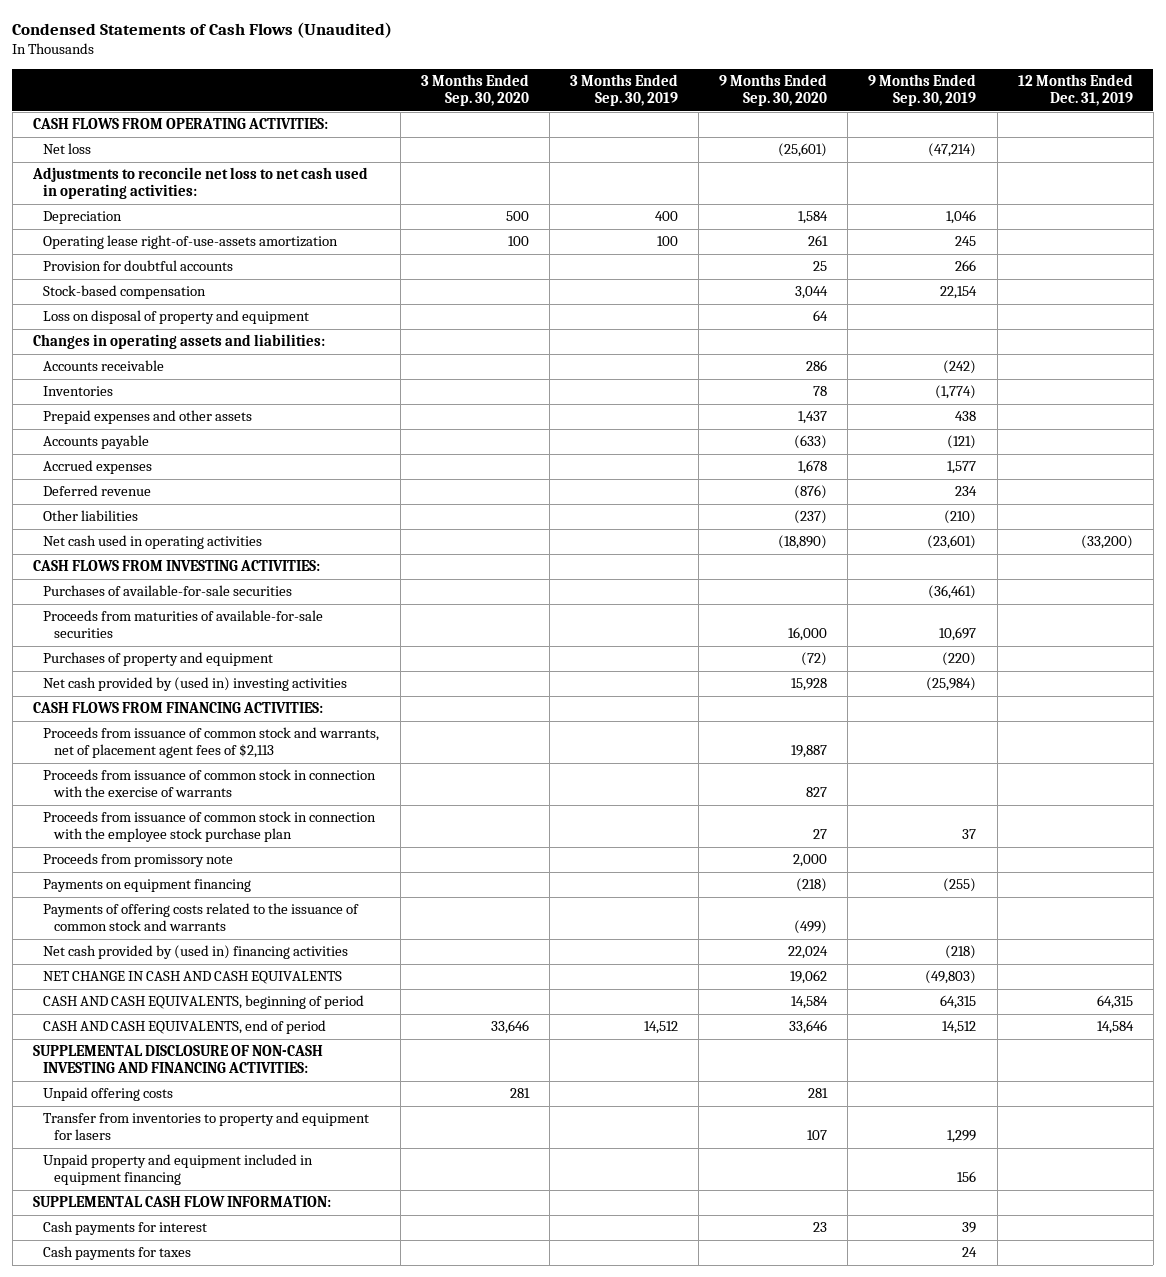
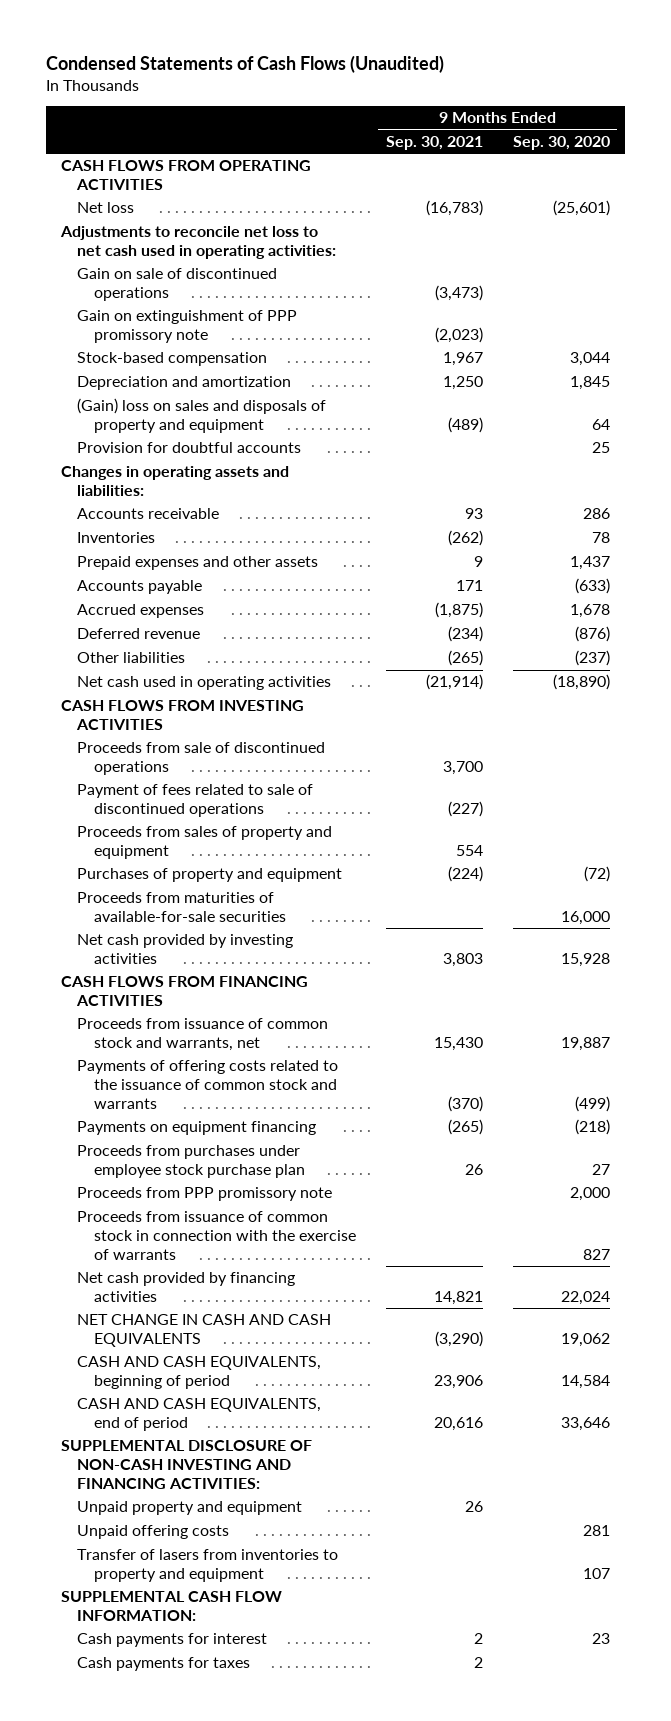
- | 3 Months Ended Sep. 30, 2020 | 3 Months Ended Sep. 30, 2019 | 9 Months Ended Sep. 30, 2020 | 9 Months Ended Sep. 30, 2019 | 12 Months Ended Dec. 31, 2019
+ | 9 Months Ended Sep. 30, 2021 | 9 Months Ended Sep. 30, 2020
- CASH FLOWS FROM OPERATING ACTIVITIES:
+ CASH FLOWS FROM OPERATING ACTIVITIES
- Depreciation | 500 | 400 | 1,584 | 1,046 |
- Operating lease right-of-use-assets amortization | 100 | 100 | 261 | 245 |
+ Gain on sale of discontinued operations | (3,473) |
+ Gain on extinguishment of PPP promissory note | (2,023) |
- Loss on disposal of property and equipment | | | 64 | |
+ Depreciation and amortization | 1,250 | 1,845
+ (Gain) loss on sales and disposals of property and equipment | (489) | 64
moved down: Provision for doubtful accounts | | 25
- CASH FLOWS FROM INVESTING ACTIVITIES:
- Purchases of available-for-sale securities | | | | (36,461) |
+ CASH FLOWS FROM INVESTING ACTIVITIES
+ Proceeds from sale of discontinued operations | 3,700 |
+ Payment of fees related to sale of discontinued operations | (227) |
+ Proceeds from sales of property and equipment | 554 |
- Net cash provided by (used in) investing activities | | | 15,928 | (25,984) |
- CASH FLOWS FROM FINANCING ACTIVITIES:
- Proceeds from issuance of common stock and warrants, net of placement agent fees of $2,113 | | | 19,887 | |
- Proceeds from issuance of common stock in connection with the employee stock purchase plan | | | 27 | 37 |
- Proceeds from promissory note | | | 2,000 | |
moved down: Proceeds from maturities of available-for-sale securities | | 16,000
+ Net cash provided by investing activities | 3,803 | 15,928
+ CASH FLOWS FROM FINANCING ACTIVITIES
+ Proceeds from issuance of common stock and warrants, net | 15,430 | 19,887
- Net cash provided by (used in) financing activities | | | 22,024 | (218) |
moved down: Payments on equipment financing | (265) | (218)
+ Proceeds from purchases under employee stock purchase plan | 26 | 27
+ Proceeds from PPP promissory note | | 2,000
moved down: Proceeds from issuance of common stock in connection with the exercise of warrants | | 827
+ Net cash provided by financing activities | 14,821 | 22,024
+ Unpaid property and equipment | 26 |
- Transfer from inventories to property and equipment for lasers | | | 107 | 1,299 |
- Unpaid property and equipment included in equipment financing | | | | 156 |
+ Transfer of lasers from inventories to property and equipment | | 107

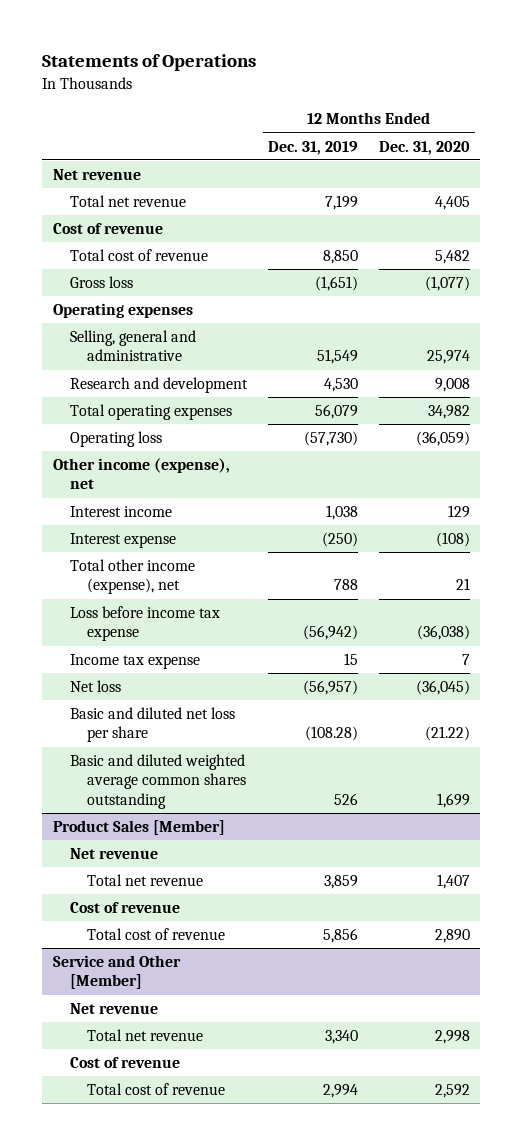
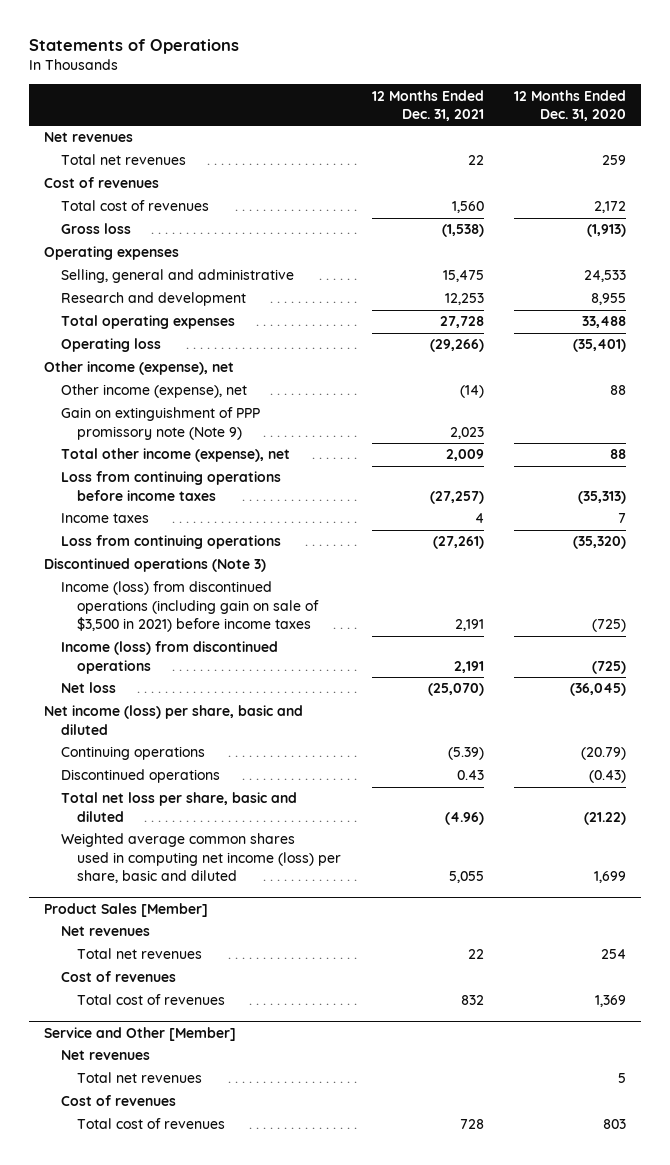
- | 12 Months Ended Dec. 31, 2019 | 12 Months Ended Dec. 31, 2020
+ | 12 Months Ended Dec. 31, 2021 | 12 Months Ended Dec. 31, 2020
- Net revenue
- Total net revenue | 7,199 | 4,405
- Cost of revenue
- Total cost of revenue | 8,850 | 5,482
- Gross loss | (1,651) | (1,077)
+ Net revenues
+ Total net revenues | 22 | 259
+ Cost of revenues
+ Total cost of revenues | 1,560 | 2,172
+ Gross loss | (1,538) | (1,913)
- Selling, general and administrative | 51,549 | 25,974
- Research and development | 4,530 | 9,008
- Total operating expenses | 56,079 | 34,982
- Operating loss | (57,730) | (36,059)
+ Selling, general and administrative | 15,475 | 24,533
+ Research and development | 12,253 | 8,955
+ Total operating expenses | 27,728 | 33,488
+ Operating loss | (29,266) | (35,401)
- Interest income | 1,038 | 129
- Interest expense | (250) | (108)
- Total other income (expense), net | 788 | 21
- Loss before income tax expense | (56,942) | (36,038)
- Income tax expense | 15 | 7
+ Other income (expense), net | (14) | 88
+ Gain on extinguishment of PPP promissory note (Note 9) | 2,023 |
+ Total other income (expense), net | 2,009 | 88
+ Loss from continuing operations before income taxes | (27,257) | (35,313)
+ Income taxes | 4 | 7
+ Loss from continuing operations | (27,261) | (35,320)
+ Discontinued operations (Note 3)
+ Income (loss) from discontinued operations (including gain on sale of $3,500 in 2021) before income taxes | 2,191 | (725)
+ Income (loss) from discontinued operations | 2,191 | (725)
- Basic and diluted net loss per share | (108.28) | (21.22)
- Basic and diluted weighted average common shares outstanding | 526 | 1,699
+ Net income (loss) per share, basic and diluted
+ Continuing operations | (5.39) | (20.79)
+ Discontinued operations | 0.43 | (0.43)
+ Total net loss per share, basic and diluted | (4.96) | (21.22)
+ Weighted average common shares used in computing net income (loss) per share, basic and diluted | 5,055 | 1,699
@ Product Sales [Member]
- Net revenue
- Total net revenue | 3,859 | 1,407
- Cost of revenue
- Total cost of revenue | 5,856 | 2,890
+ Net revenues
+ Total net revenues | 22 | 254
+ Cost of revenues
+ Total cost of revenues | 832 | 1,369
@ Service and Other [Member]
- Net revenue
- Total net revenue | 3,340 | 2,998
- Cost of revenue
- Total cost of revenue | 2,994 | 2,592
+ Net revenues
+ Total net revenues | | 5
+ Cost of revenues
+ Total cost of revenues | 728 | 803

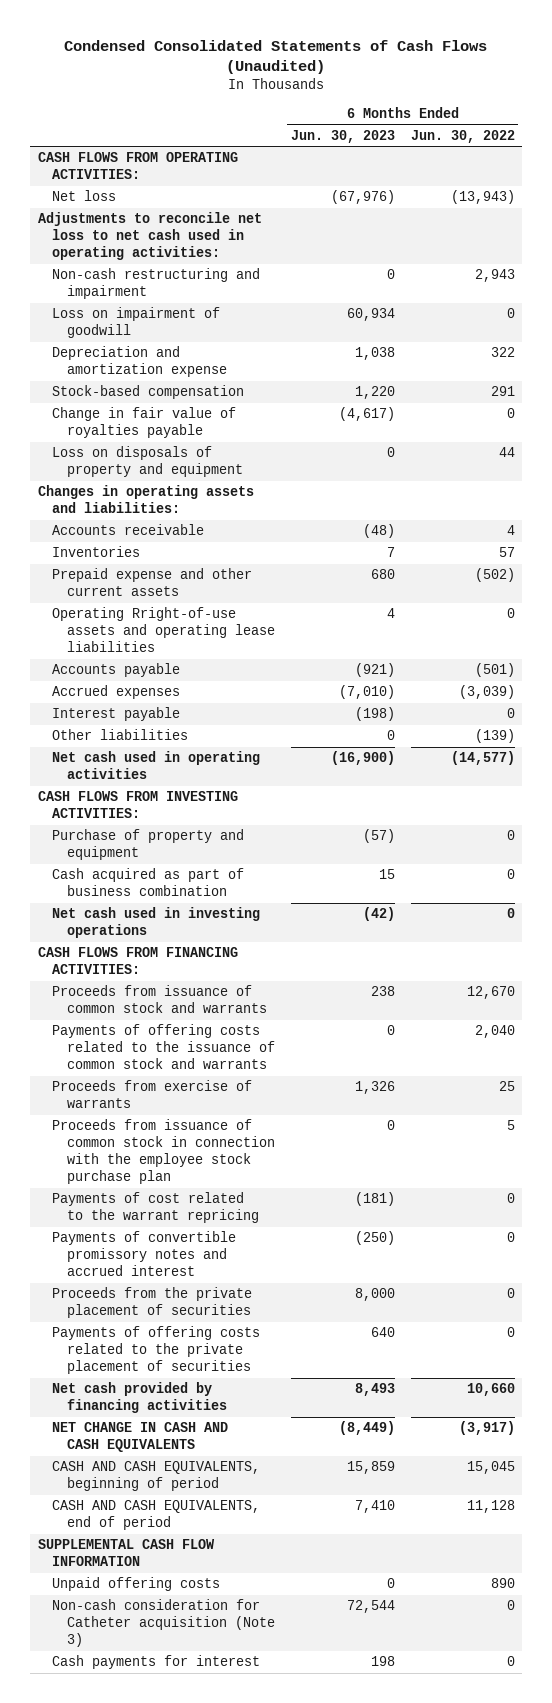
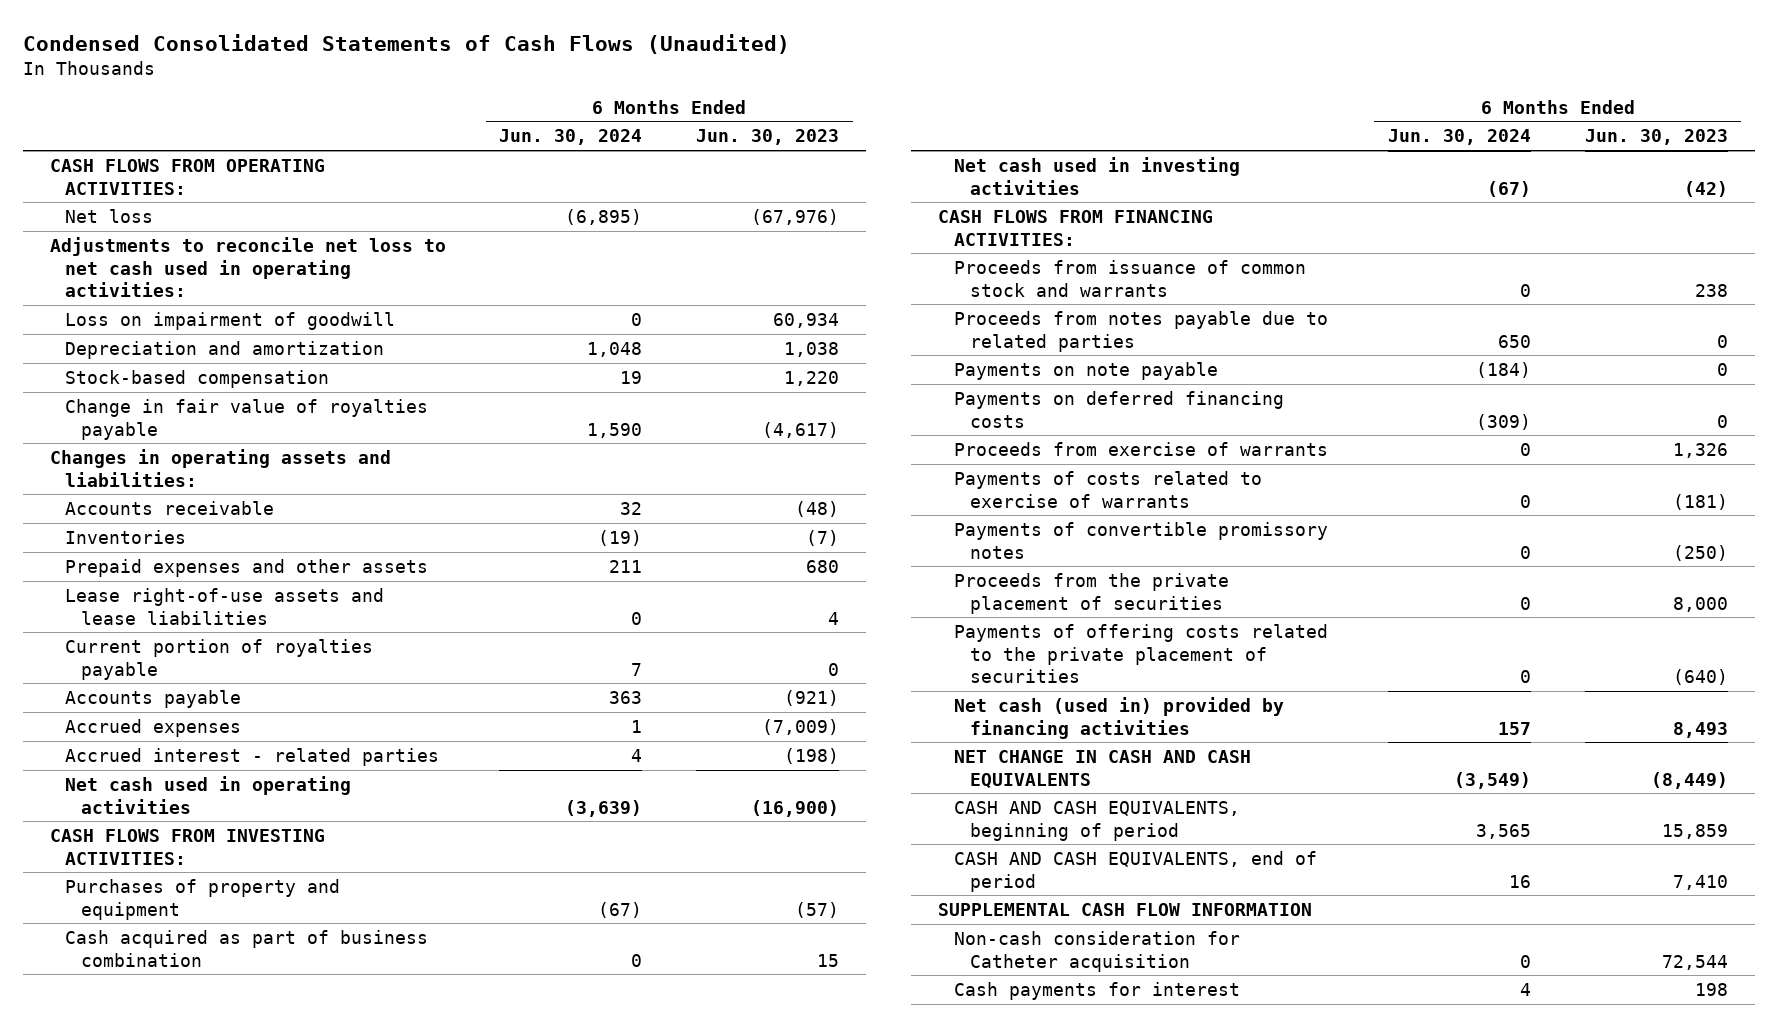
- | 6 Months Ended Jun. 30, 2023 | 6 Months Ended Jun. 30, 2022
+ | 6 Months Ended Jun. 30, 2024 | 6 Months Ended Jun. 30, 2023
- Non-cash restructuring and impairment | 0 | 2,943
- Depreciation and amortization expense | 1,038 | 322
+ Depreciation and amortization | 1,048 | 1,038
- Loss on disposals of property and equipment | 0 | 44
- Inventories | 7 | 57
- Prepaid expense and other current assets | 680 | (502)
- Operating Rright-of-use assets and operating lease liabilities | 4 | 0
+ Inventories | (19) | (7)
+ Prepaid expenses and other assets | 211 | 680
+ Lease right-of-use assets and lease liabilities | 0 | 4
+ Current portion of royalties payable | 7 | 0
- Accrued expenses | (7,010) | (3,039)
- Interest payable | (198) | 0
- Other liabilities | 0 | (139)
+ Accrued expenses | 1 | (7,009)
+ Accrued interest - related parties | 4 | (198)
- Purchase of property and equipment | (57) | 0
+ Purchases of property and equipment | (67) | (57)
- Net cash used in investing operations | (42) | 0
+ Net cash used in investing activities | (67) | (42)
- Payments of offering costs related to the issuance of common stock and warrants | 0 | 2,040
+ Proceeds from notes payable due to related parties | 650 | 0
+ Payments on note payable | (184) | 0
+ Payments on deferred financing costs | (309) | 0
- Proceeds from issuance of common stock in connection with the employee stock purchase plan | 0 | 5
- Payments of cost related to the warrant repricing | (181) | 0
- Payments of convertible promissory notes and accrued interest | (250) | 0
+ Payments of costs related to exercise of warrants | 0 | (181)
+ Payments of convertible promissory notes | 0 | (250)
- Payments of offering costs related to the private placement of securities | 640 | 0
- Net cash provided by financing activities | 8,493 | 10,660
+ Payments of offering costs related to the private placement of securities | 0 | (640)
+ Net cash (used in) provided by financing activities | 157 | 8,493
- Unpaid offering costs | 0 | 890
- Non-cash consideration for Catheter acquisition (Note 3) | 72,544 | 0
+ Non-cash consideration for Catheter acquisition | 0 | 72,544

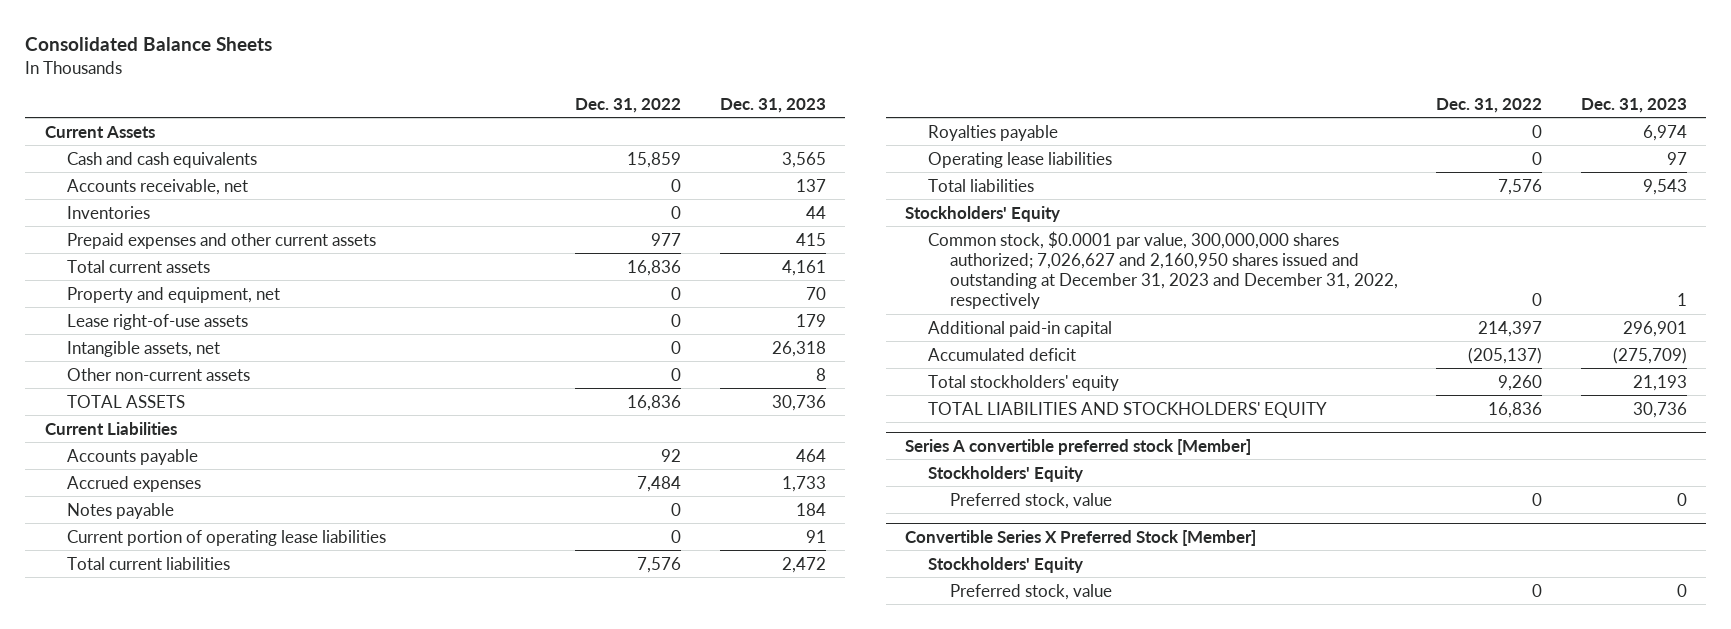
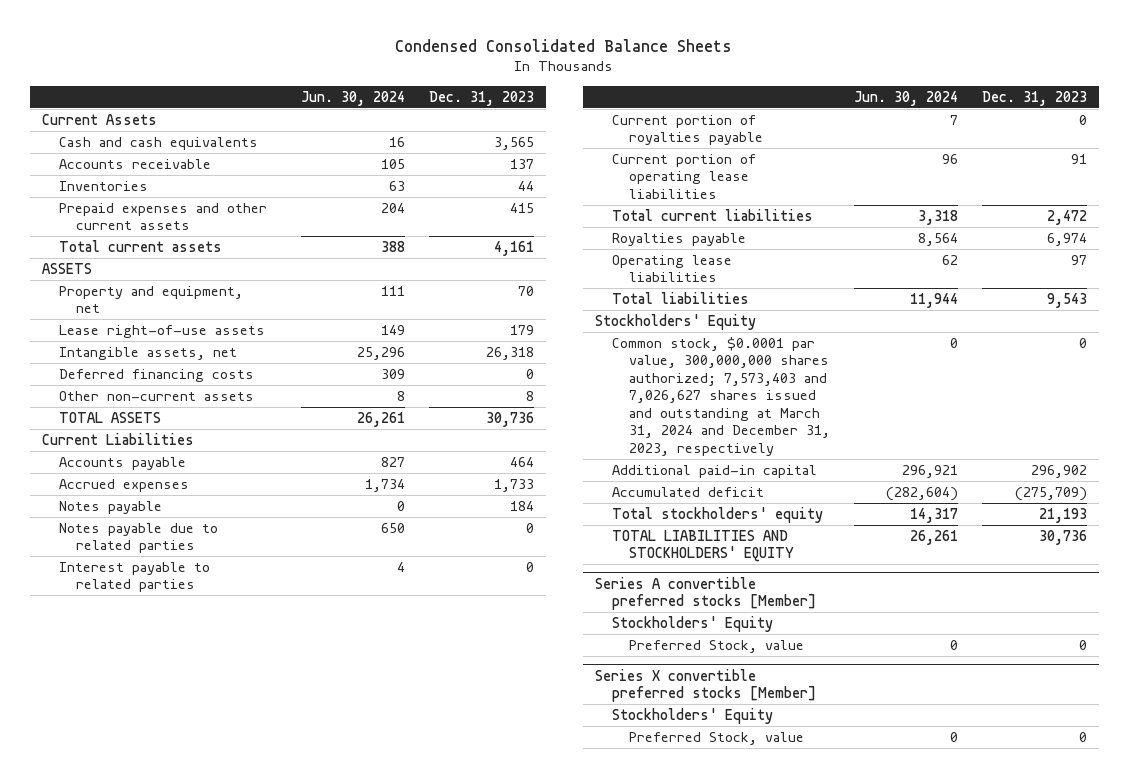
- Consolidated Balance Sheets
+ Condensed Consolidated Balance Sheets
- | Dec. 31, 2022 | Dec. 31, 2023
+ | Jun. 30, 2024 | Dec. 31, 2023
- Accounts receivable, net | 0 | 137
+ Accounts receivable | 105 | 137
+ ASSETS
+ Deferred financing costs | 309 | 0
+ Notes payable due to related parties | 650 | 0
+ Interest payable to related parties | 4 | 0
+ Current portion of royalties payable | 7 | 0
- Common stock, $0.0001 par value, 300,000,000 shares authorized; 7,026,627 and 2,160,950 shares issued and outstanding at December 31, 2023 and December 31, 2022, respectively | 0 | 1
- Additional paid-in capital | 214,397 | 296,901
+ Common stock, $0.0001 par value, 300,000,000 shares authorized; 7,573,403 and 7,026,627 shares issued and outstanding at March 31, 2024 and December 31, 2023, respectively | 0 | 0
+ Additional paid-in capital | 296,921 | 296,902
- Series A convertible preferred stock [Member]
+ Series A convertible preferred stocks [Member]
- Preferred stock, value | 0 | 0
- Convertible Series X Preferred Stock [Member]
+ Preferred Stock, value | 0 | 0
+ Series X convertible preferred stocks [Member]
- Preferred stock, value | 0 | 0
+ Preferred Stock, value | 0 | 0

